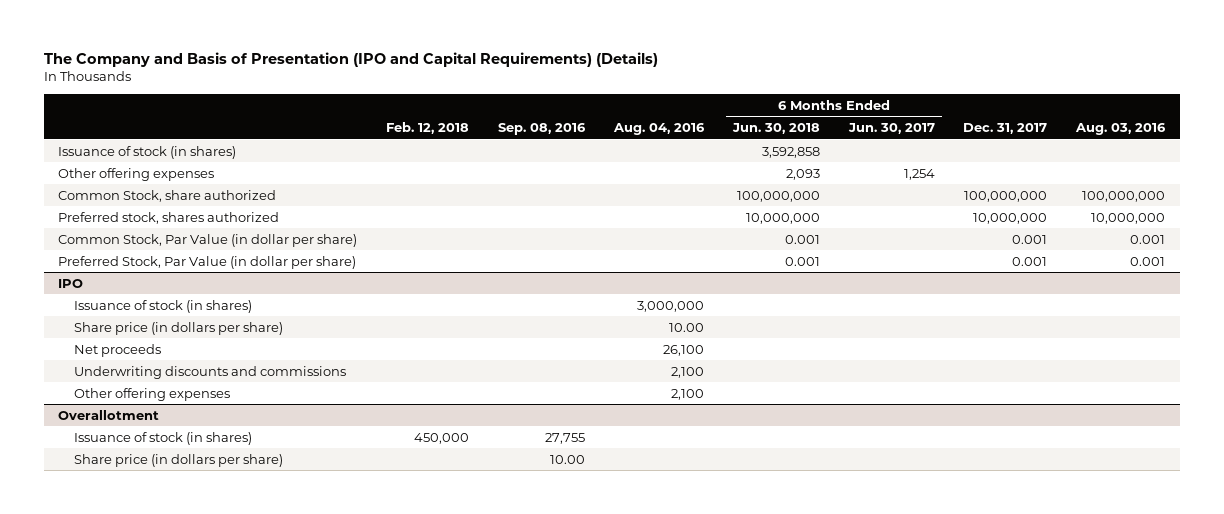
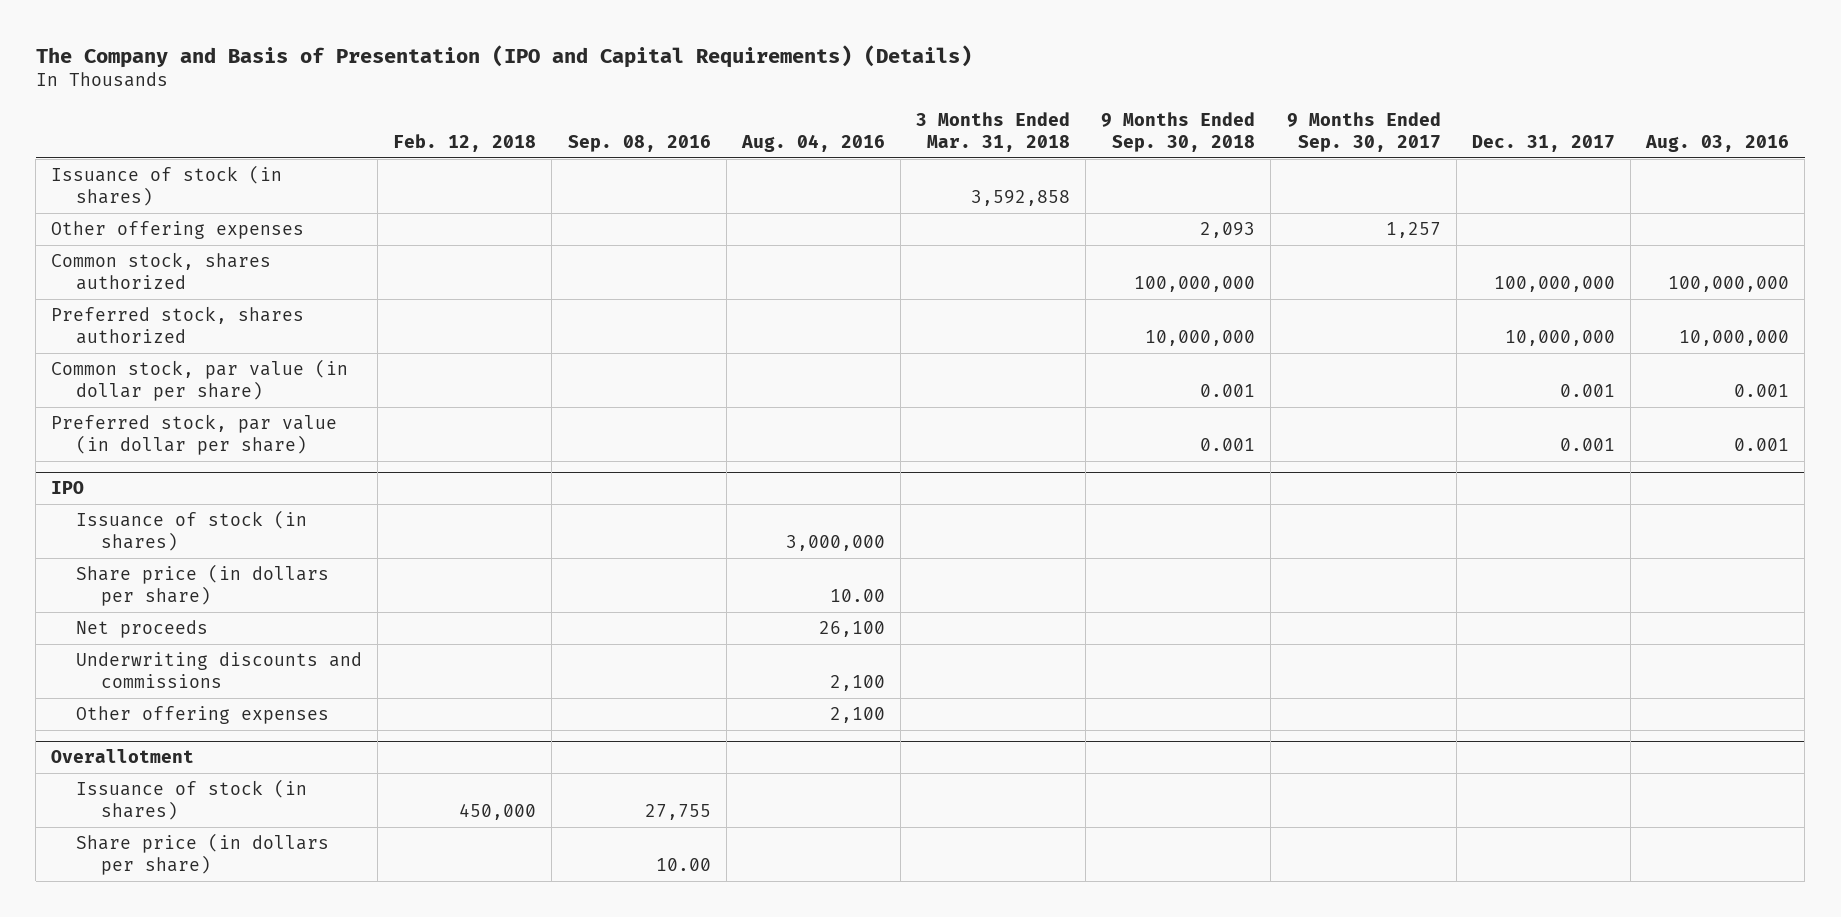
- | Feb. 12, 2018 | Sep. 08, 2016 | Aug. 04, 2016 | 6 Months Ended Jun. 30, 2018 | 6 Months Ended Jun. 30, 2017 | Dec. 31, 2017 | Aug. 03, 2016
+ | Feb. 12, 2018 | Sep. 08, 2016 | Aug. 04, 2016 | 3 Months Ended Mar. 31, 2018 | 9 Months Ended Sep. 30, 2018 | 9 Months Ended Sep. 30, 2017 | Dec. 31, 2017 | Aug. 03, 2016
- Common Stock, share authorized | | | | 100,000,000 | | 100,000,000 | 100,000,000
+ Common stock, shares authorized | | | | | 100,000,000 | | 100,000,000 | 100,000,000
- Common Stock, Par Value (in dollar per share) | | | | 0.001 | | 0.001 | 0.001
- Preferred Stock, Par Value (in dollar per share) | | | | 0.001 | | 0.001 | 0.001
+ Common stock, par value (in dollar per share) | | | | | 0.001 | | 0.001 | 0.001
+ Preferred stock, par value (in dollar per share) | | | | | 0.001 | | 0.001 | 0.001

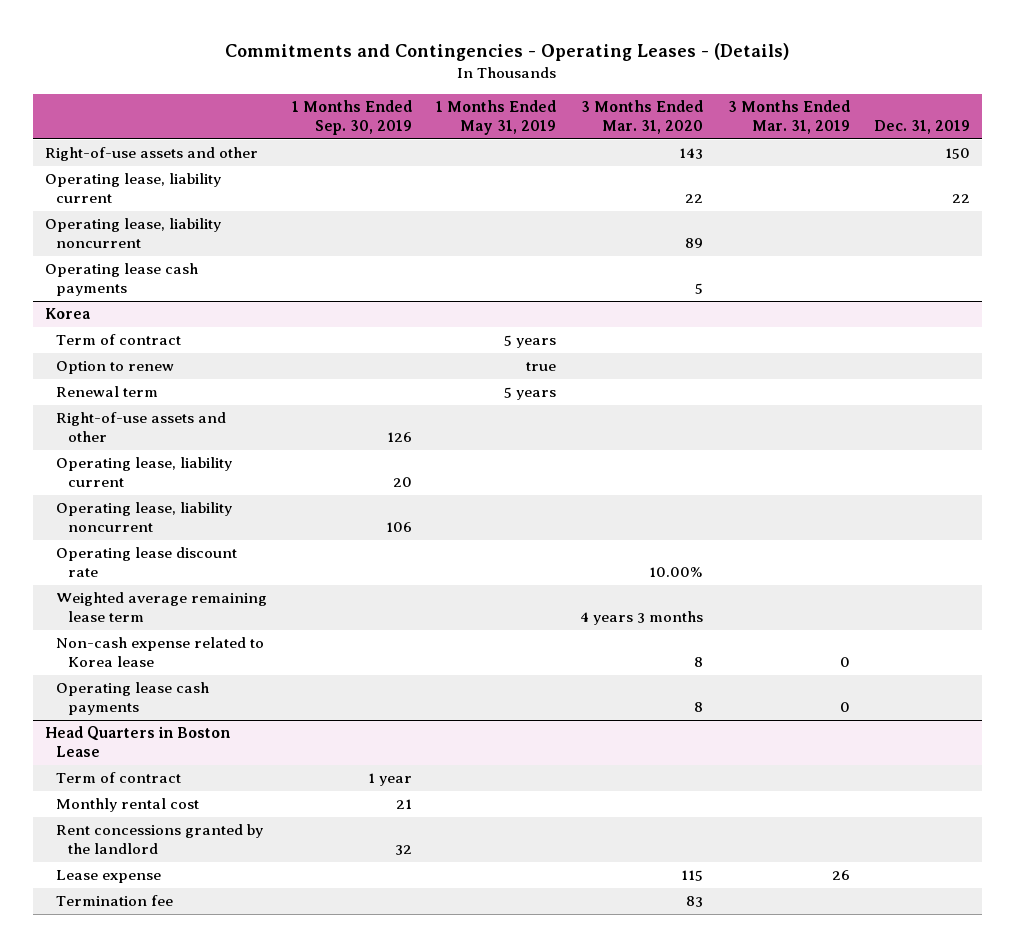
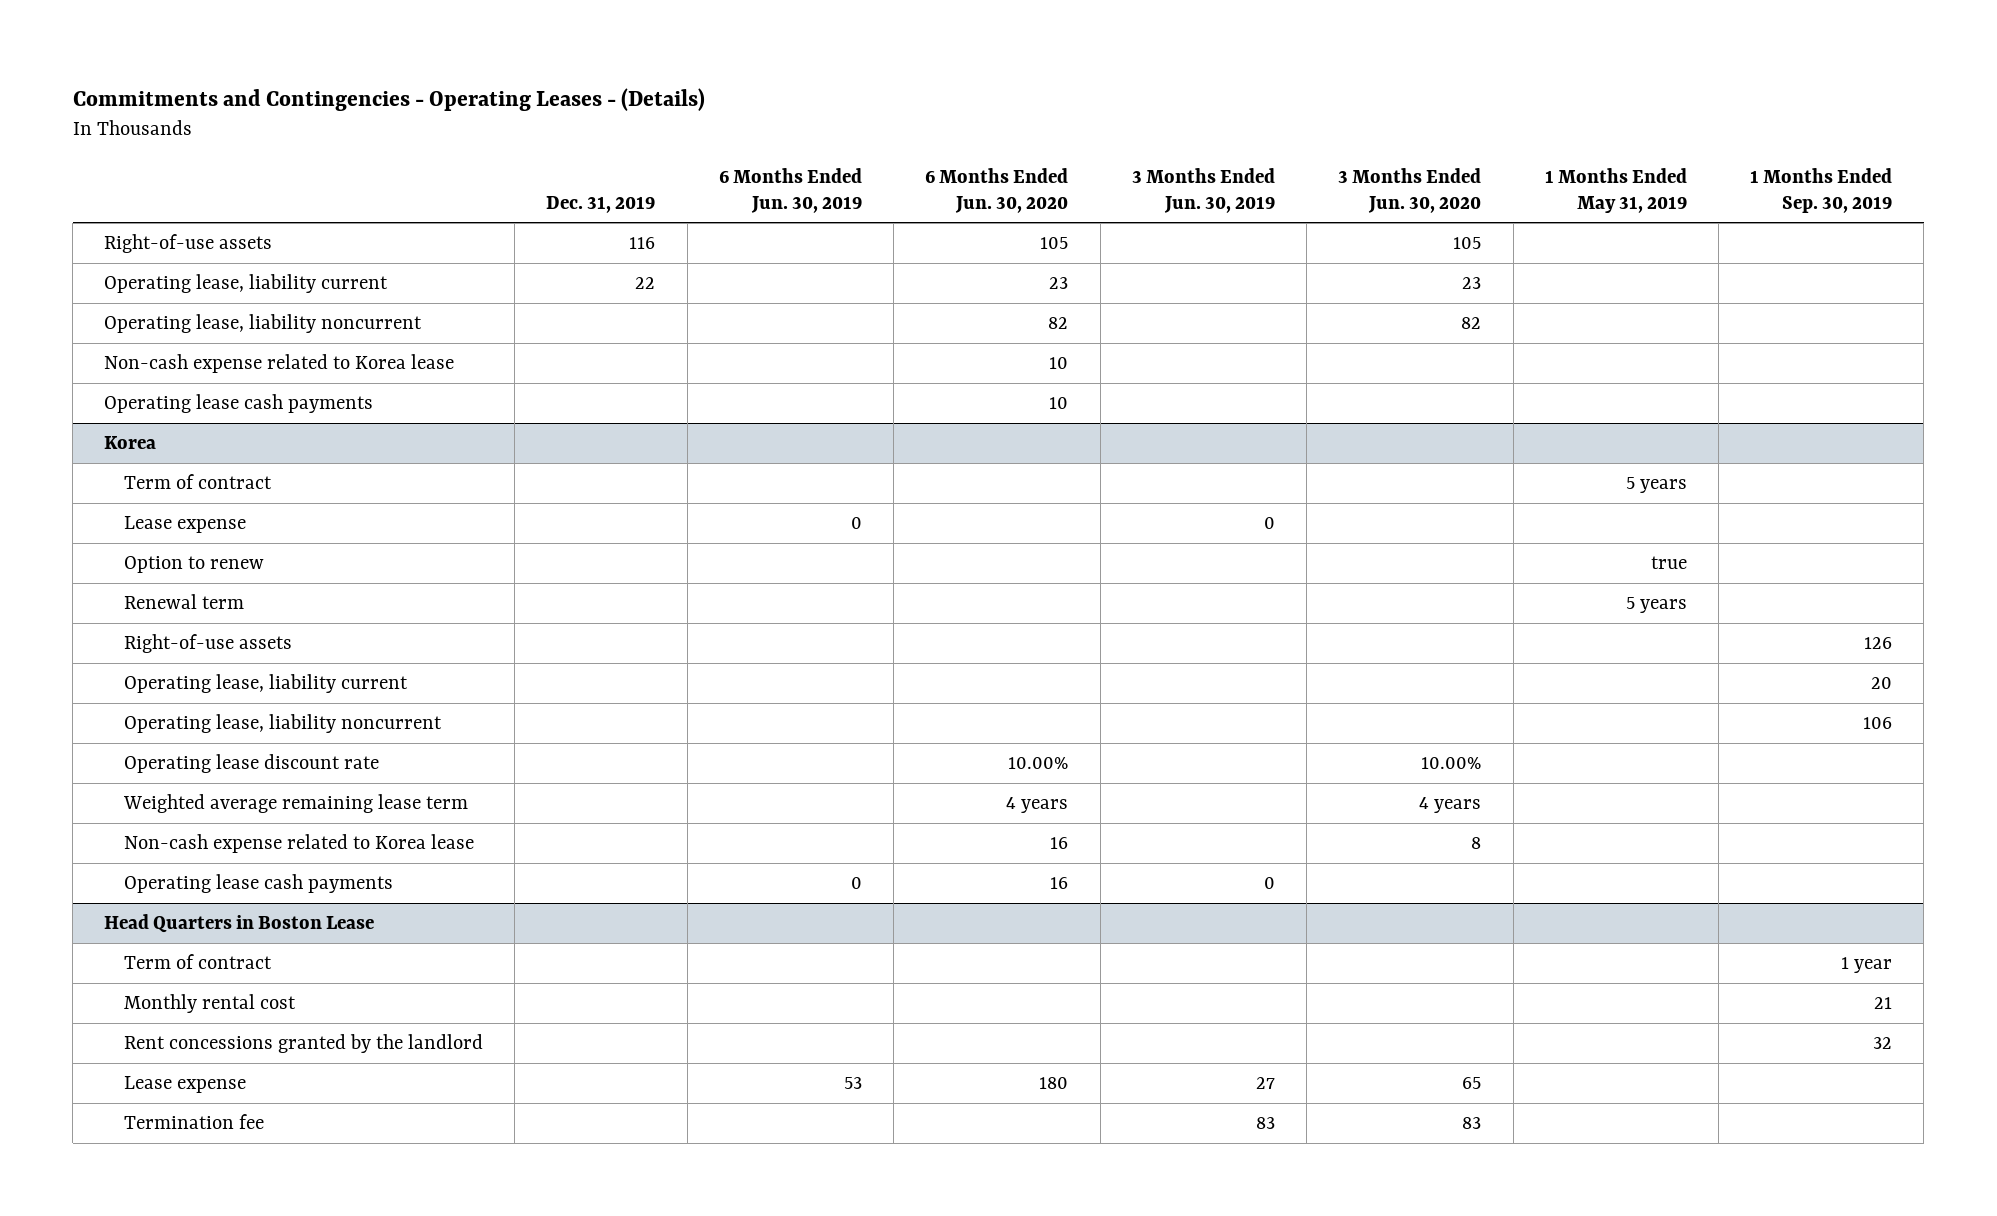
- | 1 Months Ended Sep. 30, 2019 | 1 Months Ended May 31, 2019 | 3 Months Ended Mar. 31, 2020 | 3 Months Ended Mar. 31, 2019 | Dec. 31, 2019
+ | Dec. 31, 2019 | 6 Months Ended Jun. 30, 2019 | 6 Months Ended Jun. 30, 2020 | 3 Months Ended Jun. 30, 2019 | 3 Months Ended Jun. 30, 2020 | 1 Months Ended May 31, 2019 | 1 Months Ended Sep. 30, 2019
- Right-of-use assets and other | | | 143 | | 150
+ Right-of-use assets | 116 | | 105 | | 105 | |
+ Non-cash expense related to Korea lease | | | 10 | | | |
@ Korea
+ Lease expense | | 0 | | 0 | | |
- Right-of-use assets and other | 126 | | | |
+ Right-of-use assets | | | | | | | 126

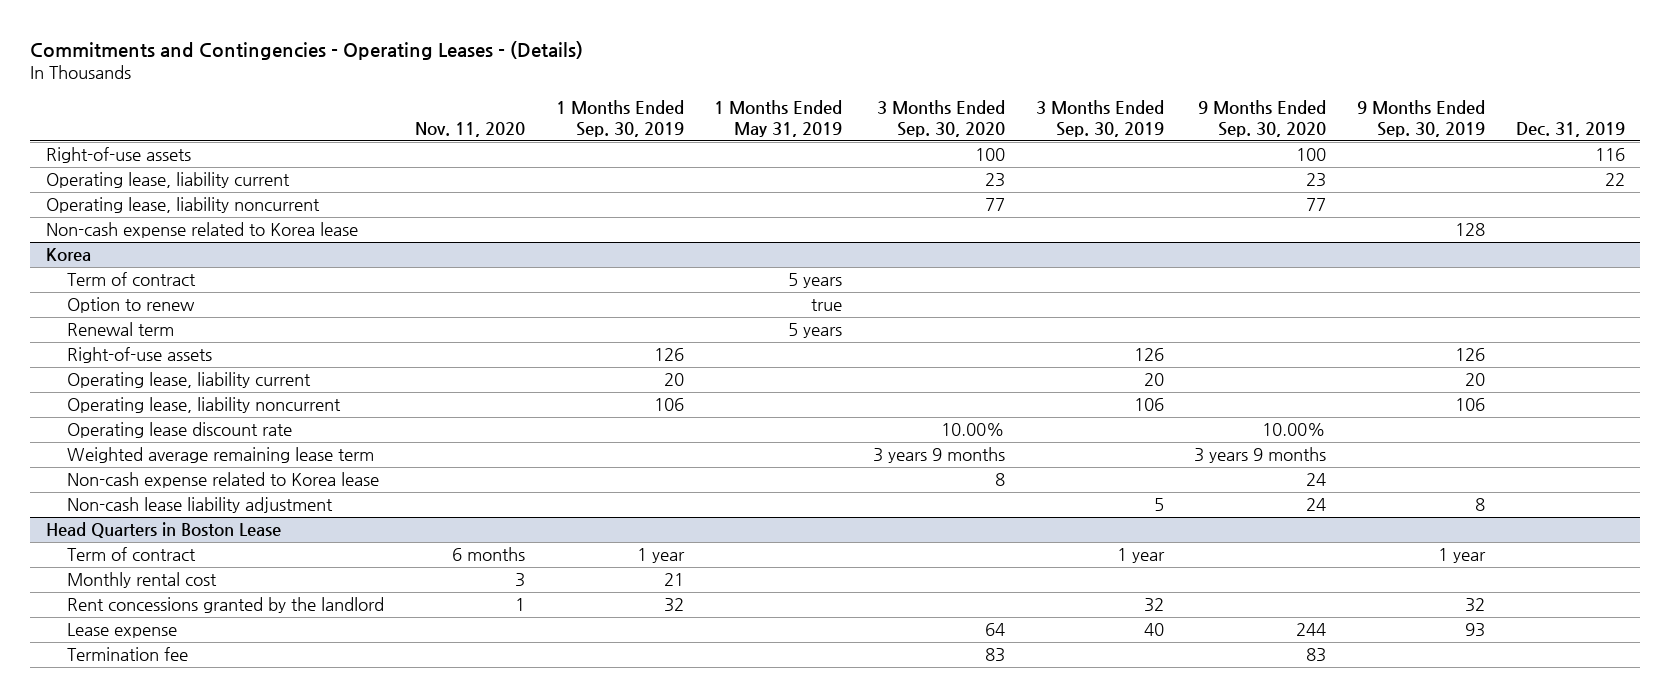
- | Dec. 31, 2019 | 6 Months Ended Jun. 30, 2019 | 6 Months Ended Jun. 30, 2020 | 3 Months Ended Jun. 30, 2019 | 3 Months Ended Jun. 30, 2020 | 1 Months Ended May 31, 2019 | 1 Months Ended Sep. 30, 2019
+ | Nov. 11, 2020 | 1 Months Ended Sep. 30, 2019 | 1 Months Ended May 31, 2019 | 3 Months Ended Sep. 30, 2020 | 3 Months Ended Sep. 30, 2019 | 9 Months Ended Sep. 30, 2020 | 9 Months Ended Sep. 30, 2019 | Dec. 31, 2019
- Operating lease cash payments | | | 10 | | | |
@ Korea
- Lease expense | | 0 | | 0 | | |
- Operating lease cash payments | | 0 | 16 | 0 | | |
+ Non-cash lease liability adjustment | | | | | 5 | 24 | 8 |

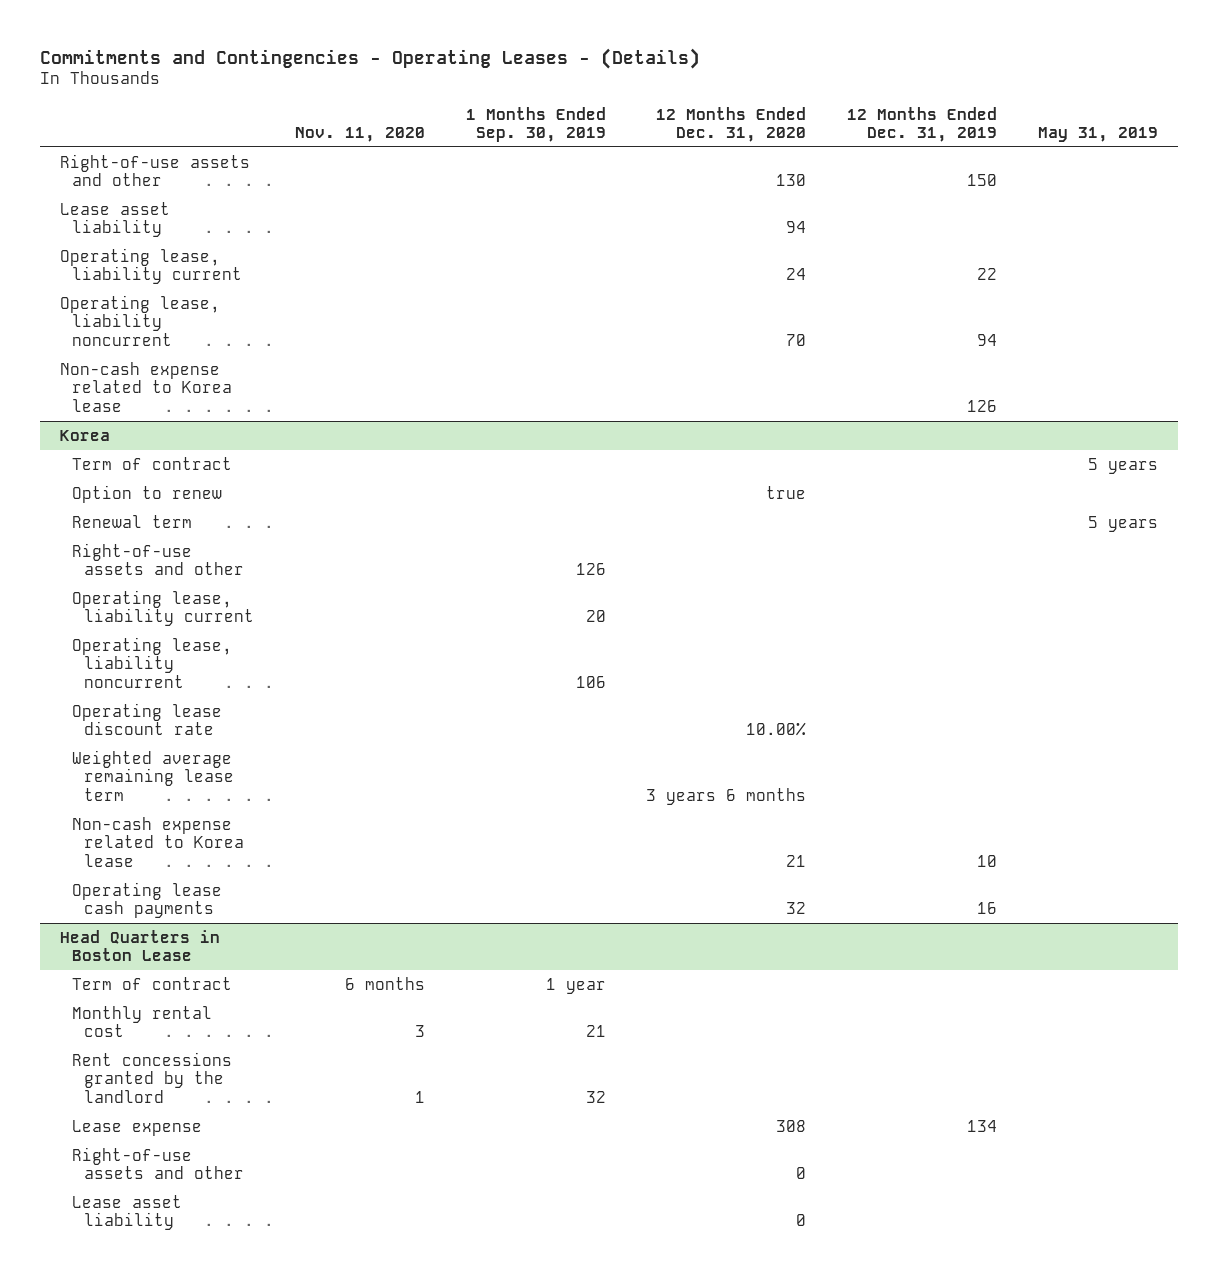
- | Nov. 11, 2020 | 1 Months Ended Sep. 30, 2019 | 1 Months Ended May 31, 2019 | 3 Months Ended Sep. 30, 2020 | 3 Months Ended Sep. 30, 2019 | 9 Months Ended Sep. 30, 2020 | 9 Months Ended Sep. 30, 2019 | Dec. 31, 2019
+ | Nov. 11, 2020 | 1 Months Ended Sep. 30, 2019 | 12 Months Ended Dec. 31, 2020 | 12 Months Ended Dec. 31, 2019 | May 31, 2019
- Right-of-use assets | | | | 100 | | 100 | | 116
+ Right-of-use assets and other | | | 130 | 150 |
+ Lease asset liability | | | 94 | |
@ Korea
- Right-of-use assets | | 126 | | | 126 | | 126 |
+ Right-of-use assets and other | | 126 | | |
- Non-cash lease liability adjustment | | | | | 5 | 24 | 8 |
+ Operating lease cash payments | | | 32 | 16 |
@ Head Quarters in Boston Lease
- Termination fee | | | | 83 | | 83 | |
+ Right-of-use assets and other | | | 0 | |
+ Lease asset liability | | | 0 | |

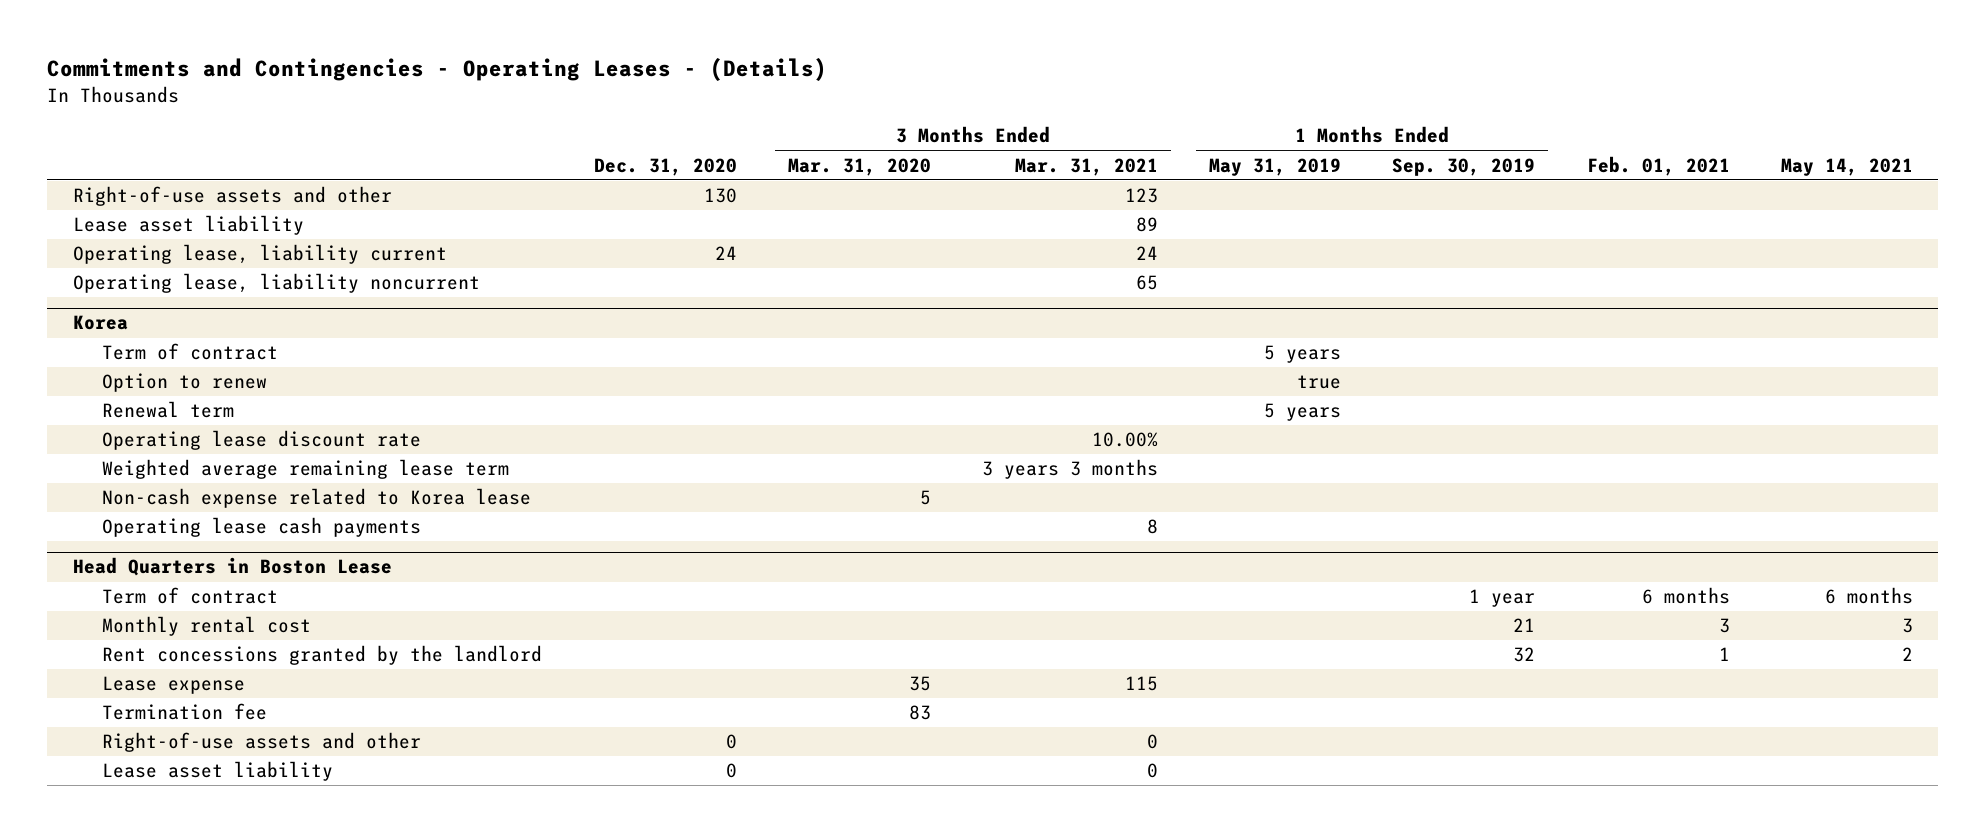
- | Nov. 11, 2020 | 1 Months Ended Sep. 30, 2019 | 12 Months Ended Dec. 31, 2020 | 12 Months Ended Dec. 31, 2019 | May 31, 2019
+ | Dec. 31, 2020 | 3 Months Ended Mar. 31, 2020 | 3 Months Ended Mar. 31, 2021 | 1 Months Ended May 31, 2019 | 1 Months Ended Sep. 30, 2019 | Feb. 01, 2021 | May 14, 2021
- Non-cash expense related to Korea lease | | | | 126 |
@ Korea
- Right-of-use assets and other | | 126 | | |
- Operating lease, liability current | | 20 | | |
- Operating lease, liability noncurrent | | 106 | | |
@ Head Quarters in Boston Lease
+ Termination fee | | 83 | | | | |

